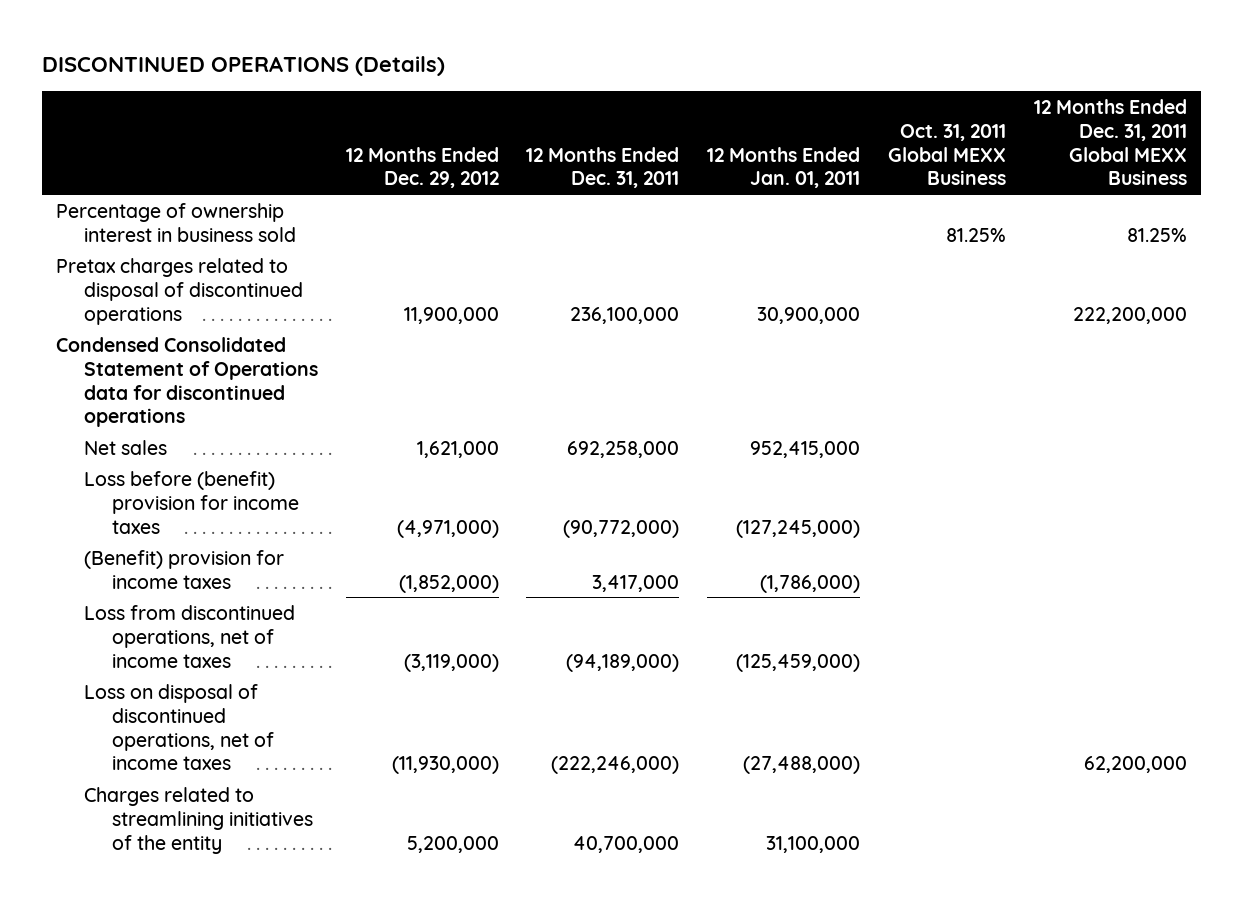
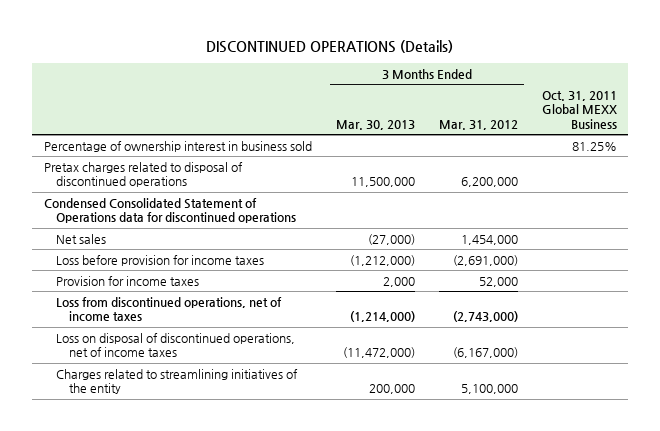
- | 12 Months Ended Dec. 29, 2012 | 12 Months Ended Dec. 31, 2011 | 12 Months Ended Jan. 01, 2011 | Oct. 31, 2011 Global MEXX Business | 12 Months Ended Dec. 31, 2011 Global MEXX Business
+ | 3 Months Ended Mar. 30, 2013 | 3 Months Ended Mar. 31, 2012 | Oct. 31, 2011 Global MEXX Business
- Loss before (benefit) provision for income taxes | (4,971,000) | (90,772,000) | (127,245,000) | |
- (Benefit) provision for income taxes | (1,852,000) | 3,417,000 | (1,786,000) | |
+ Loss before provision for income taxes | (1,212,000) | (2,691,000) |
+ Provision for income taxes | 2,000 | 52,000 |

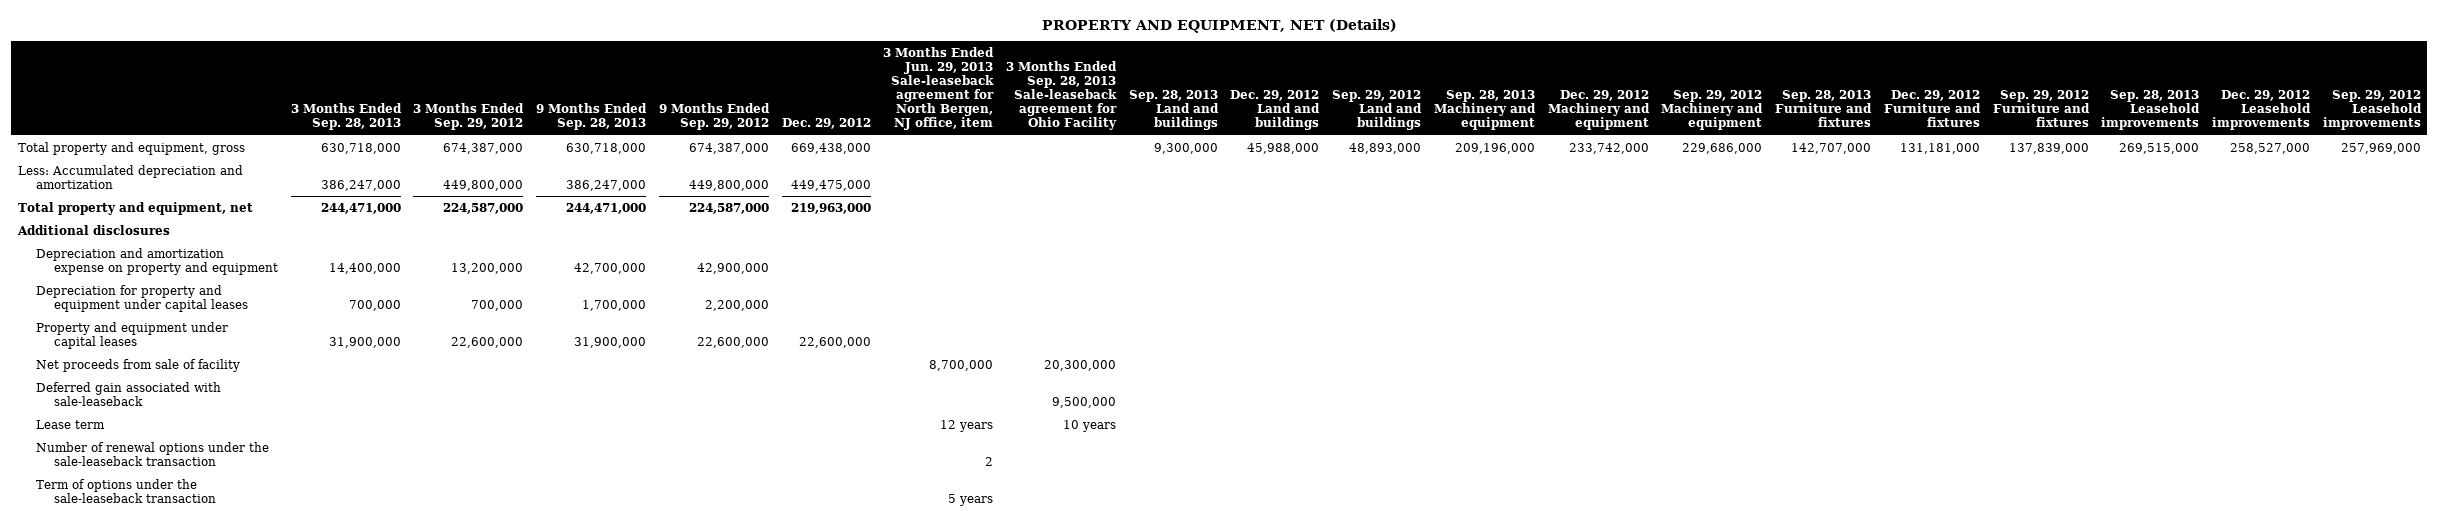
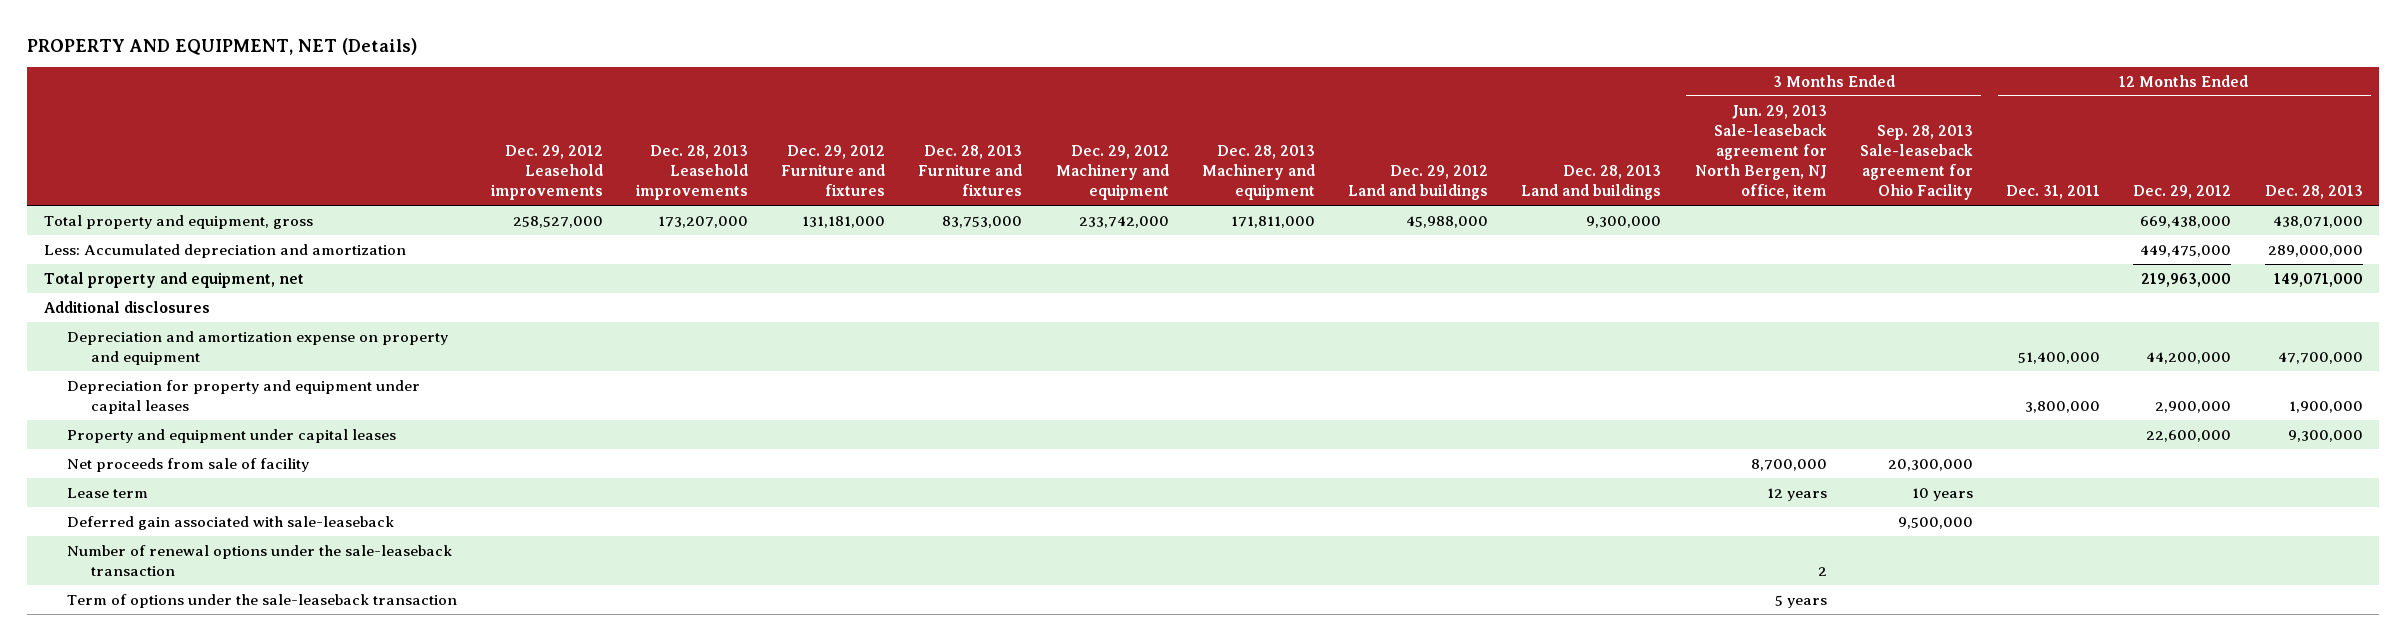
- | 3 Months Ended Sep. 28, 2013 | 3 Months Ended Sep. 29, 2012 | 9 Months Ended Sep. 28, 2013 | 9 Months Ended Sep. 29, 2012 | Dec. 29, 2012 | 3 Months Ended Jun. 29, 2013 Sale-leaseback agreement for North Bergen, NJ office, item | 3 Months Ended Sep. 28, 2013 Sale-leaseback agreement for Ohio Facility | Sep. 28, 2013 Land and buildings | Dec. 29, 2012 Land and buildings | Sep. 29, 2012 Land and buildings | Sep. 28, 2013 Machinery and equipment | Dec. 29, 2012 Machinery and equipment | Sep. 29, 2012 Machinery and equipment | Sep. 28, 2013 Furniture and fixtures | Dec. 29, 2012 Furniture and fixtures | Sep. 29, 2012 Furniture and fixtures | Sep. 28, 2013 Leasehold improvements | Dec. 29, 2012 Leasehold improvements | Sep. 29, 2012 Leasehold improvements
+ | Dec. 29, 2012 Leasehold improvements | Dec. 28, 2013 Leasehold improvements | Dec. 29, 2012 Furniture and fixtures | Dec. 28, 2013 Furniture and fixtures | Dec. 29, 2012 Machinery and equipment | Dec. 28, 2013 Machinery and equipment | Dec. 29, 2012 Land and buildings | Dec. 28, 2013 Land and buildings | 3 Months Ended Jun. 29, 2013 Sale-leaseback agreement for North Bergen, NJ office, item | 3 Months Ended Sep. 28, 2013 Sale-leaseback agreement for Ohio Facility | 12 Months Ended Dec. 31, 2011 | 12 Months Ended Dec. 29, 2012 | 12 Months Ended Dec. 28, 2013
moved down: Deferred gain associated with sale-leaseback | | | | | | | | | | 9,500,000 | | |

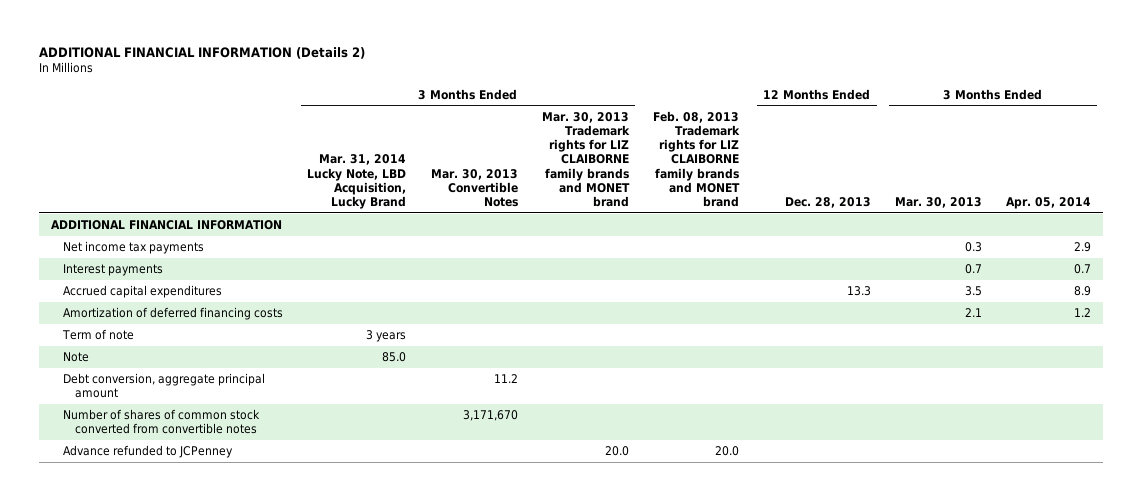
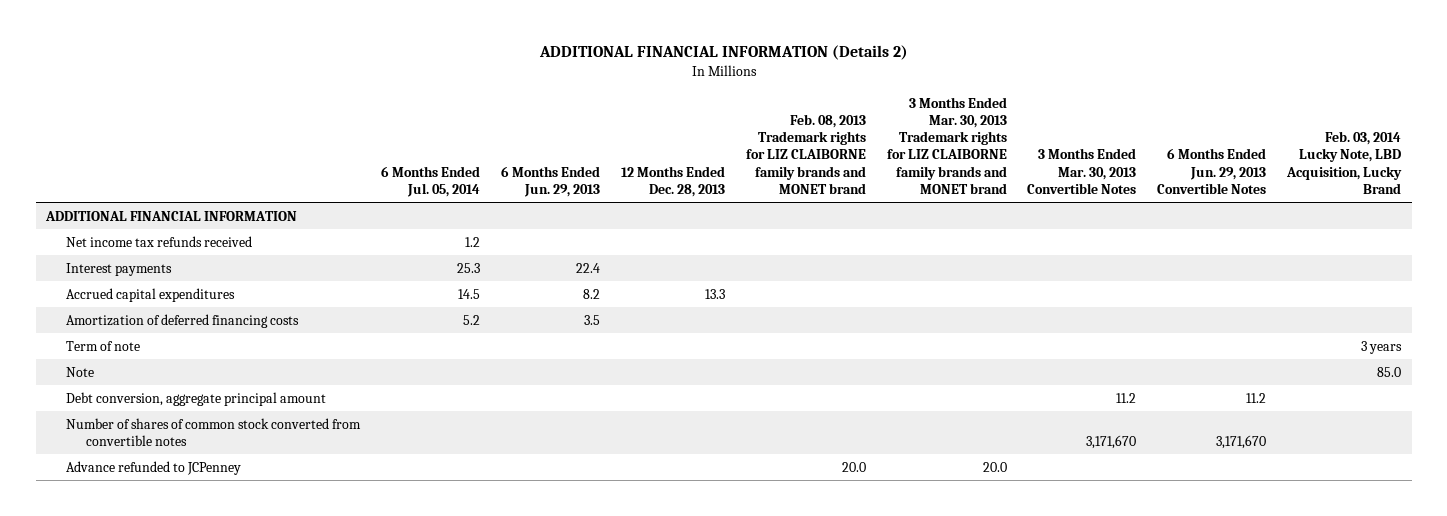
- | 3 Months Ended Mar. 31, 2014 Lucky Note, LBD Acquisition, Lucky Brand | 3 Months Ended Mar. 30, 2013 Convertible Notes | 3 Months Ended Mar. 30, 2013 Trademark rights for LIZ CLAIBORNE family brands and MONET brand | Feb. 08, 2013 Trademark rights for LIZ CLAIBORNE family brands and MONET brand | 12 Months Ended Dec. 28, 2013 | 3 Months Ended Mar. 30, 2013 | 3 Months Ended Apr. 05, 2014
+ | 6 Months Ended Jul. 05, 2014 | 6 Months Ended Jun. 29, 2013 | 12 Months Ended Dec. 28, 2013 | Feb. 08, 2013 Trademark rights for LIZ CLAIBORNE family brands and MONET brand | 3 Months Ended Mar. 30, 2013 Trademark rights for LIZ CLAIBORNE family brands and MONET brand | 3 Months Ended Mar. 30, 2013 Convertible Notes | 6 Months Ended Jun. 29, 2013 Convertible Notes | Feb. 03, 2014 Lucky Note, LBD Acquisition, Lucky Brand
- Net income tax payments | | | | | | 0.3 | 2.9
+ Net income tax refunds received | 1.2 | | | | | | |

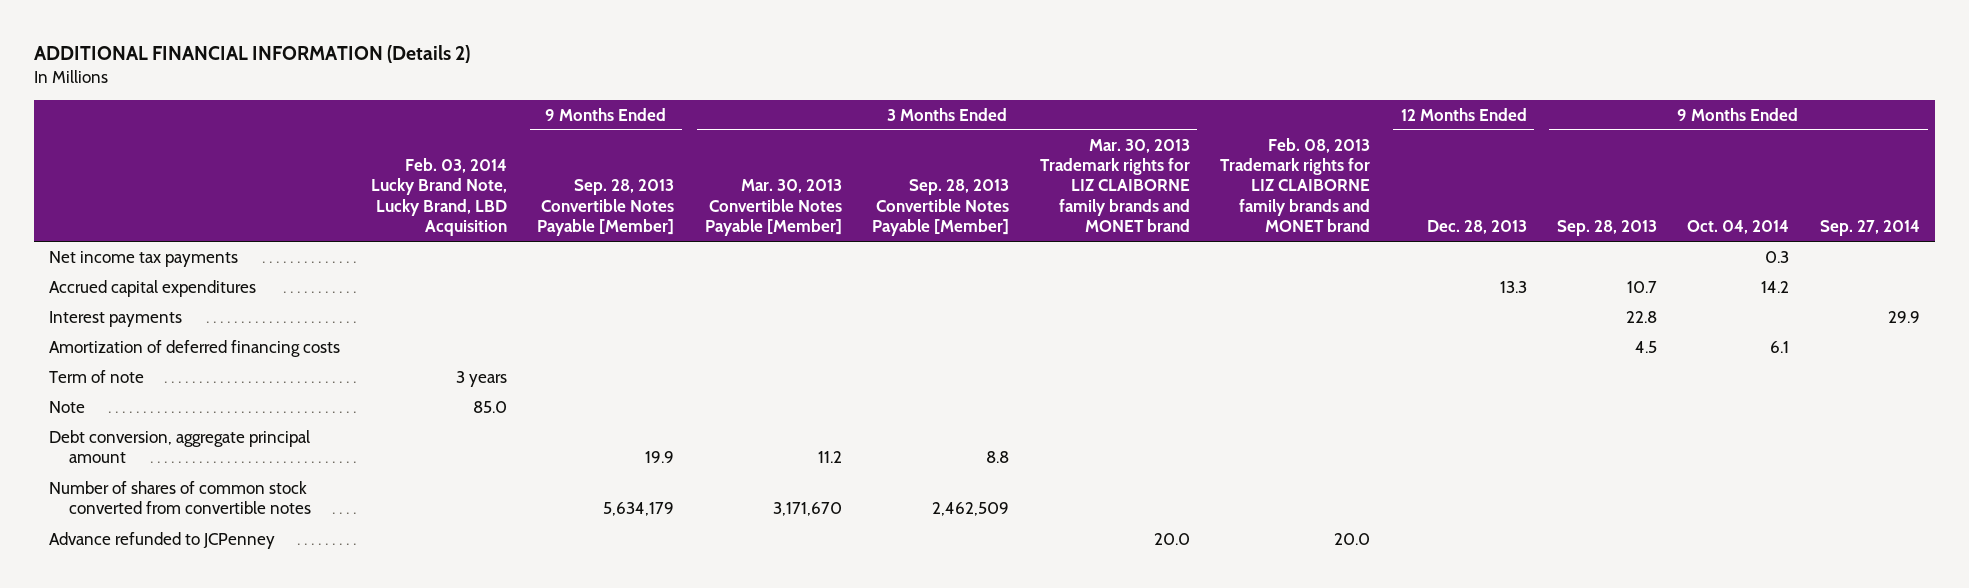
- | 6 Months Ended Jul. 05, 2014 | 6 Months Ended Jun. 29, 2013 | 12 Months Ended Dec. 28, 2013 | Feb. 08, 2013 Trademark rights for LIZ CLAIBORNE family brands and MONET brand | 3 Months Ended Mar. 30, 2013 Trademark rights for LIZ CLAIBORNE family brands and MONET brand | 3 Months Ended Mar. 30, 2013 Convertible Notes | 6 Months Ended Jun. 29, 2013 Convertible Notes | Feb. 03, 2014 Lucky Note, LBD Acquisition, Lucky Brand
+ | Feb. 03, 2014 Lucky Brand Note, Lucky Brand, LBD Acquisition | 9 Months Ended Sep. 28, 2013 Convertible Notes Payable [Member] | 3 Months Ended Mar. 30, 2013 Convertible Notes Payable [Member] | 3 Months Ended Sep. 28, 2013 Convertible Notes Payable [Member] | 3 Months Ended Mar. 30, 2013 Trademark rights for LIZ CLAIBORNE family brands and MONET brand | Feb. 08, 2013 Trademark rights for LIZ CLAIBORNE family brands and MONET brand | 12 Months Ended Dec. 28, 2013 | 9 Months Ended Sep. 28, 2013 | 9 Months Ended Oct. 04, 2014 | 9 Months Ended Sep. 27, 2014
- ADDITIONAL FINANCIAL INFORMATION
- Net income tax refunds received | 1.2 | | | | | | |
+ Net income tax payments | | | | | | | | | 0.3 |
moved down: Interest payments | | | | | | | | 22.8 | | 29.9

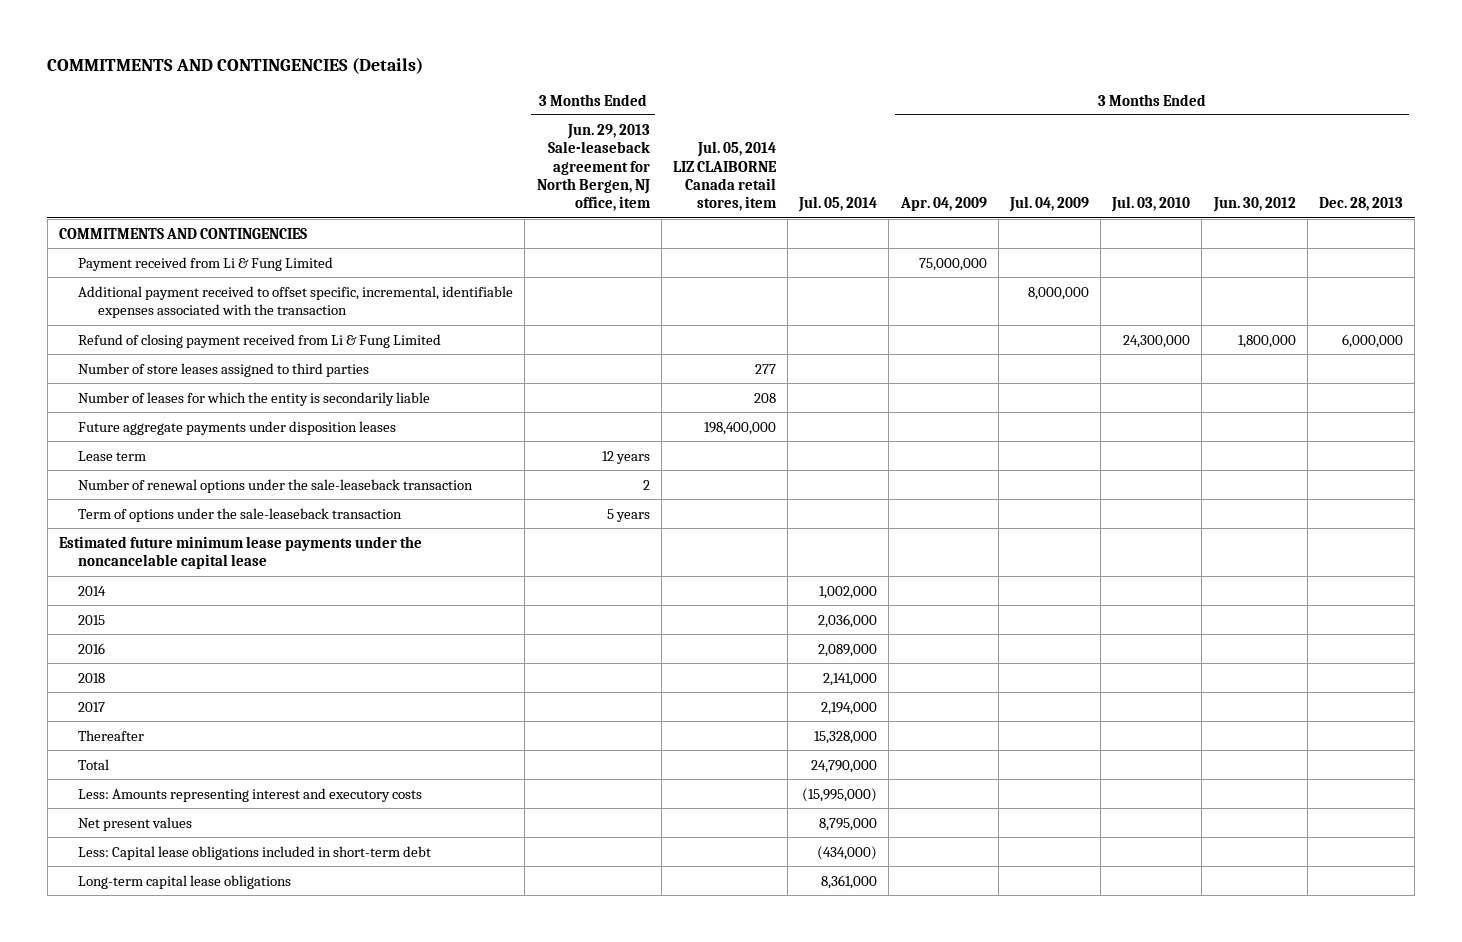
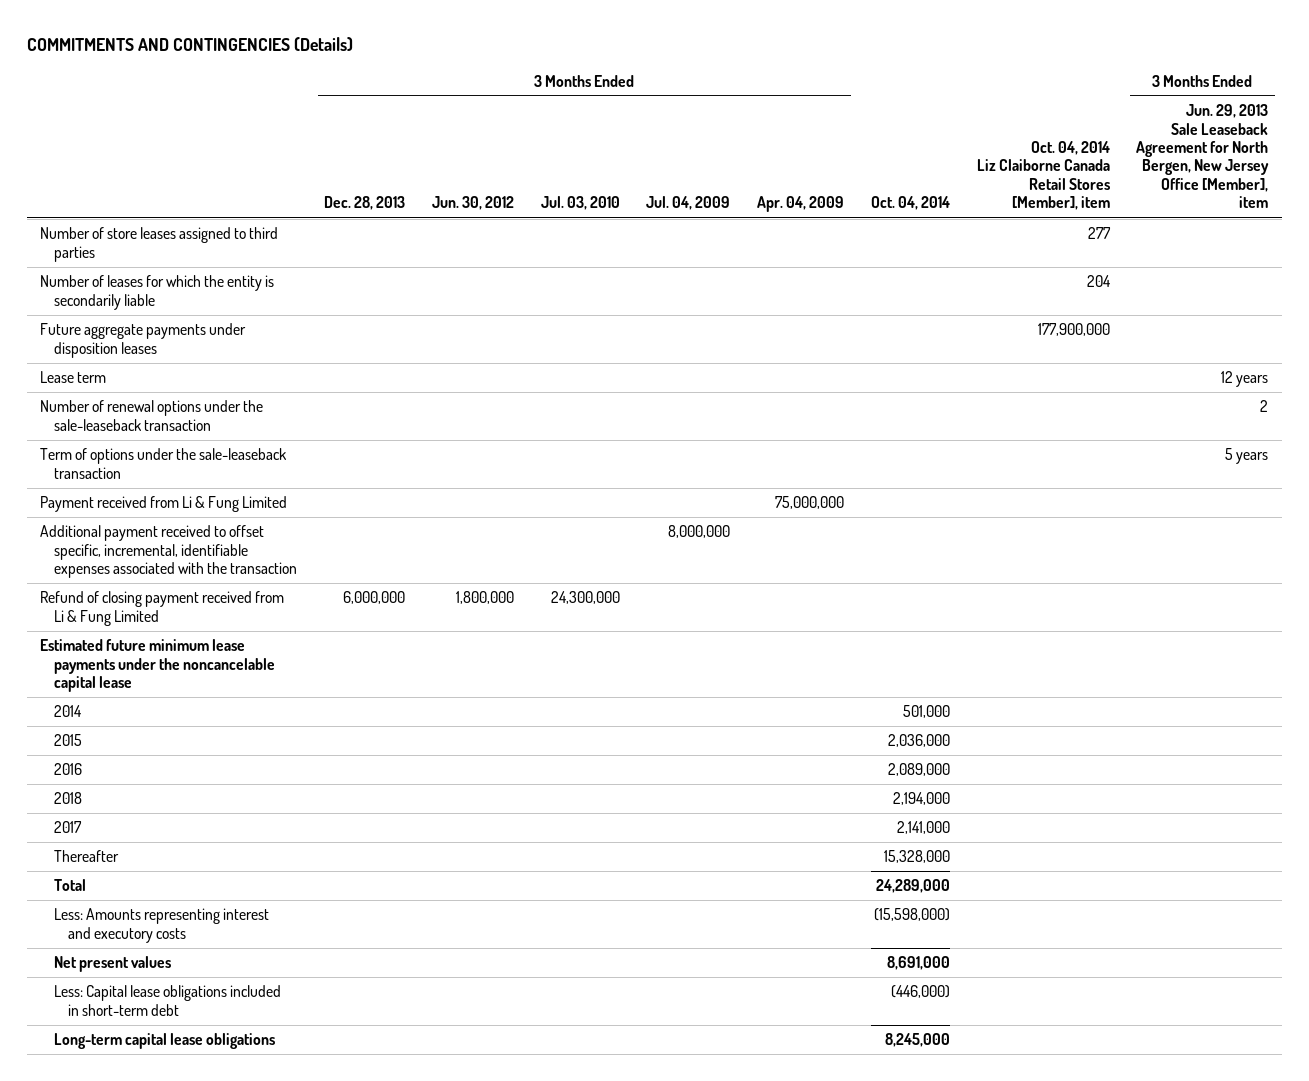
- | 3 Months Ended Jun. 29, 2013 Sale-leaseback agreement for North Bergen, NJ office, item | Jul. 05, 2014 LIZ CLAIBORNE Canada retail stores, item | Jul. 05, 2014 | 3 Months Ended Apr. 04, 2009 | 3 Months Ended Jul. 04, 2009 | 3 Months Ended Jul. 03, 2010 | 3 Months Ended Jun. 30, 2012 | 3 Months Ended Dec. 28, 2013
+ | 3 Months Ended Dec. 28, 2013 | 3 Months Ended Jun. 30, 2012 | 3 Months Ended Jul. 03, 2010 | 3 Months Ended Jul. 04, 2009 | 3 Months Ended Apr. 04, 2009 | Oct. 04, 2014 | Oct. 04, 2014 Liz Claiborne Canada Retail Stores [Member], item | 3 Months Ended Jun. 29, 2013 Sale Leaseback Agreement for North Bergen, New Jersey Office [Member], item
- COMMITMENTS AND CONTINGENCIES
moved down: Payment received from Li & Fung Limited | | | | | 75,000,000 | | |
moved down: Additional payment received to offset specific, incremental, identifiable expenses associated with the transaction | | | | 8,000,000 | | | |
moved down: Refund of closing payment received from Li & Fung Limited | 6,000,000 | 1,800,000 | 24,300,000 | | | | |

